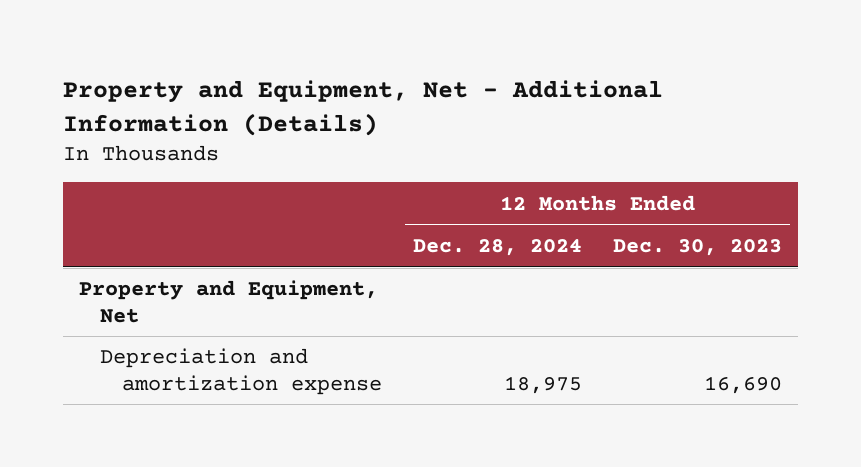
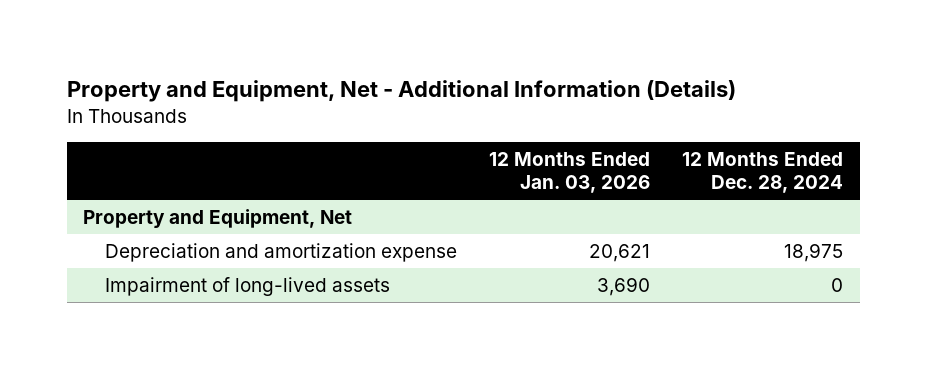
- | 12 Months Ended Dec. 28, 2024 | 12 Months Ended Dec. 30, 2023
+ | 12 Months Ended Jan. 03, 2026 | 12 Months Ended Dec. 28, 2024
+ Impairment of long-lived assets | 3,690 | 0

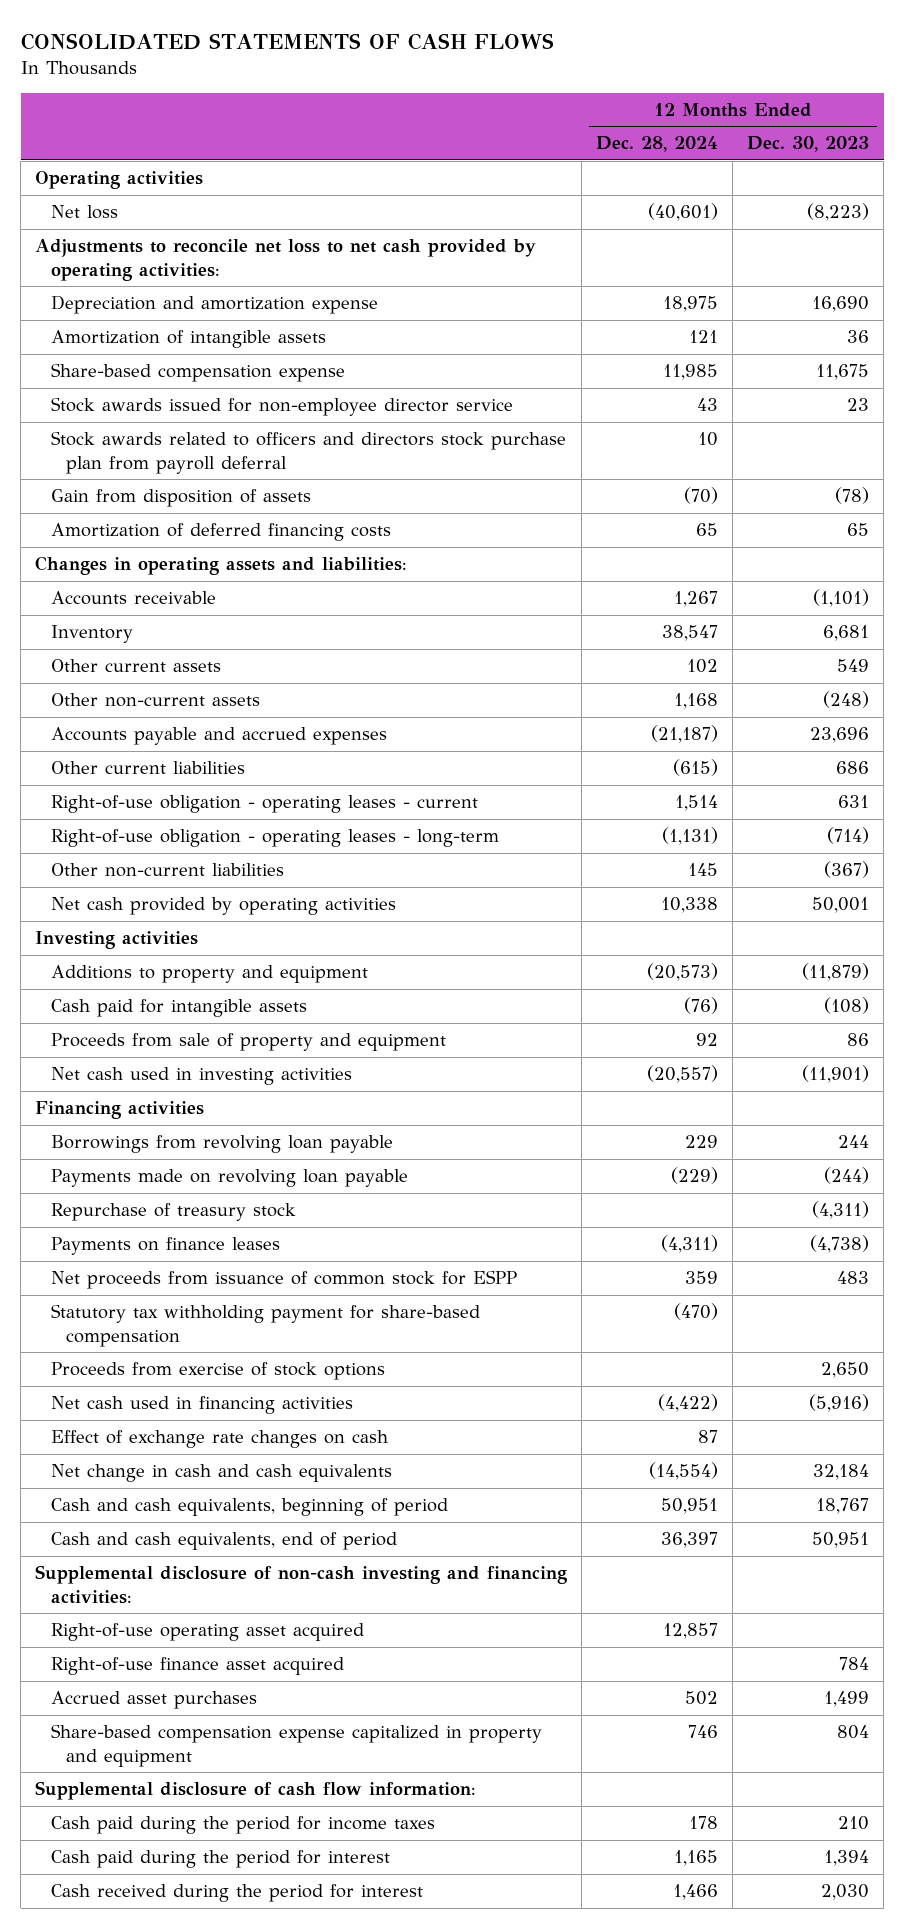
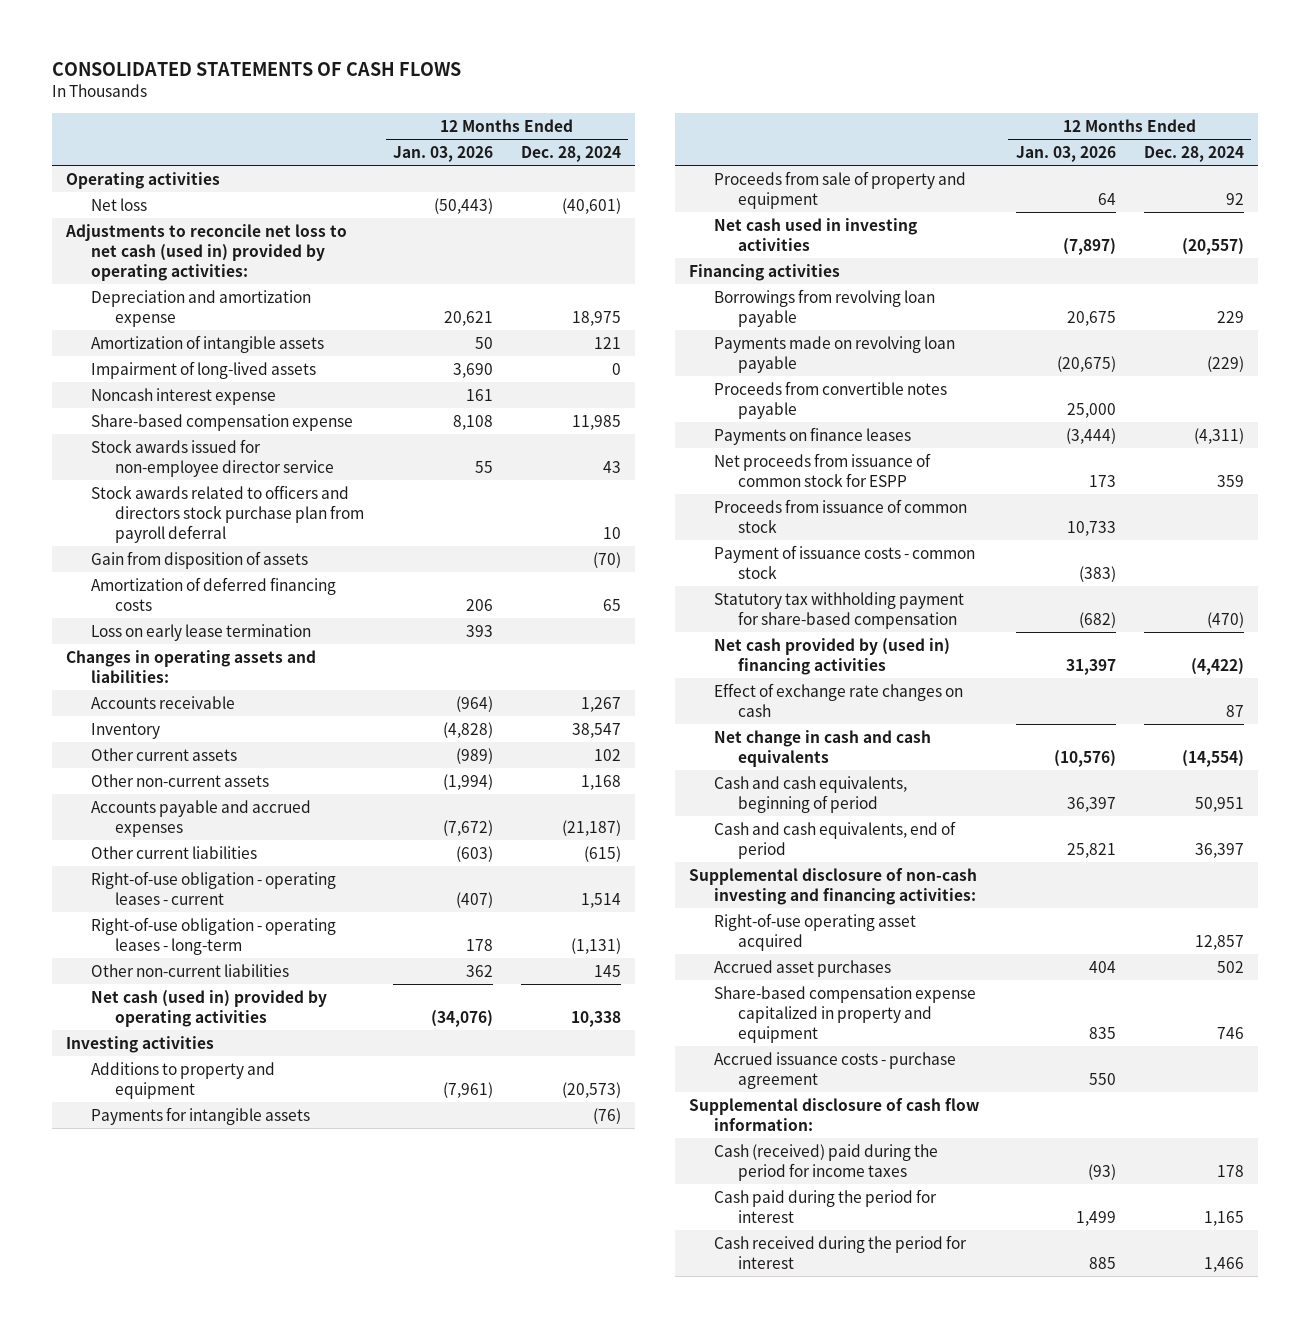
- | 12 Months Ended Dec. 28, 2024 | 12 Months Ended Dec. 30, 2023
+ | 12 Months Ended Jan. 03, 2026 | 12 Months Ended Dec. 28, 2024
- Adjustments to reconcile net loss to net cash provided by operating activities:
+ Adjustments to reconcile net loss to net cash (used in) provided by operating activities:
+ Impairment of long-lived assets | 3,690 | 0
+ Noncash interest expense | 161 |
+ Loss on early lease termination | 393 |
- Net cash provided by operating activities | 10,338 | 50,001
+ Net cash (used in) provided by operating activities | (34,076) | 10,338
- Cash paid for intangible assets | (76) | (108)
+ Payments for intangible assets | | (76)
- Repurchase of treasury stock | | (4,311)
+ Proceeds from convertible notes payable | 25,000 |
+ Proceeds from issuance of common stock | 10,733 |
+ Payment of issuance costs - common stock | (383) |
- Proceeds from exercise of stock options | | 2,650
- Net cash used in financing activities | (4,422) | (5,916)
+ Net cash provided by (used in) financing activities | 31,397 | (4,422)
- Right-of-use finance asset acquired | | 784
+ Accrued issuance costs - purchase agreement | 550 |
- Cash paid during the period for income taxes | 178 | 210
+ Cash (received) paid during the period for income taxes | (93) | 178

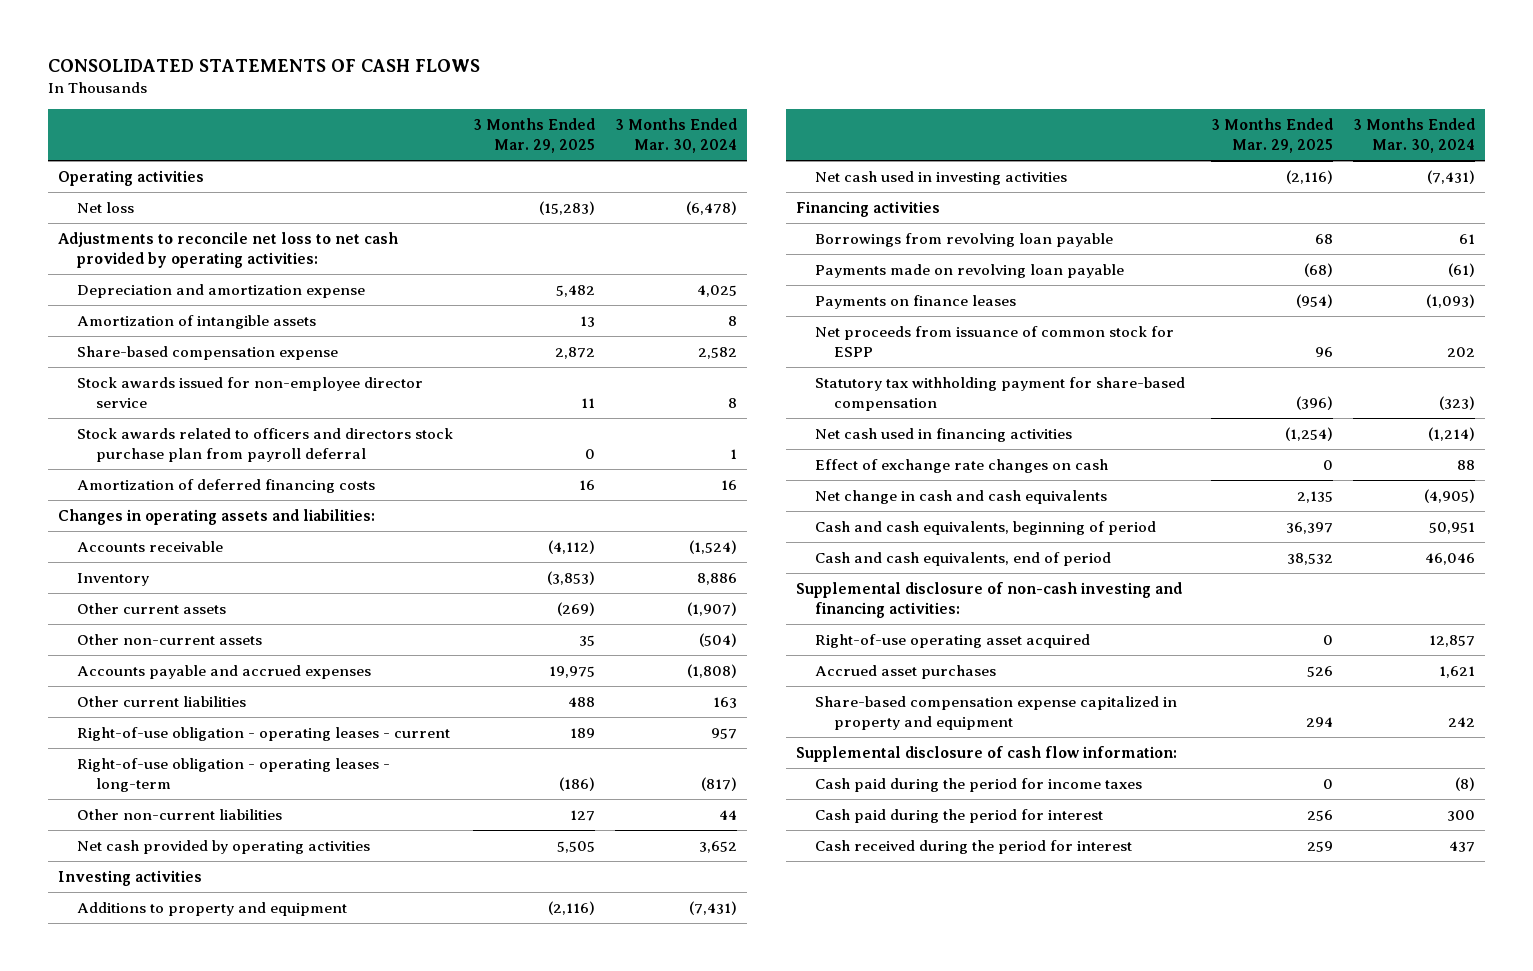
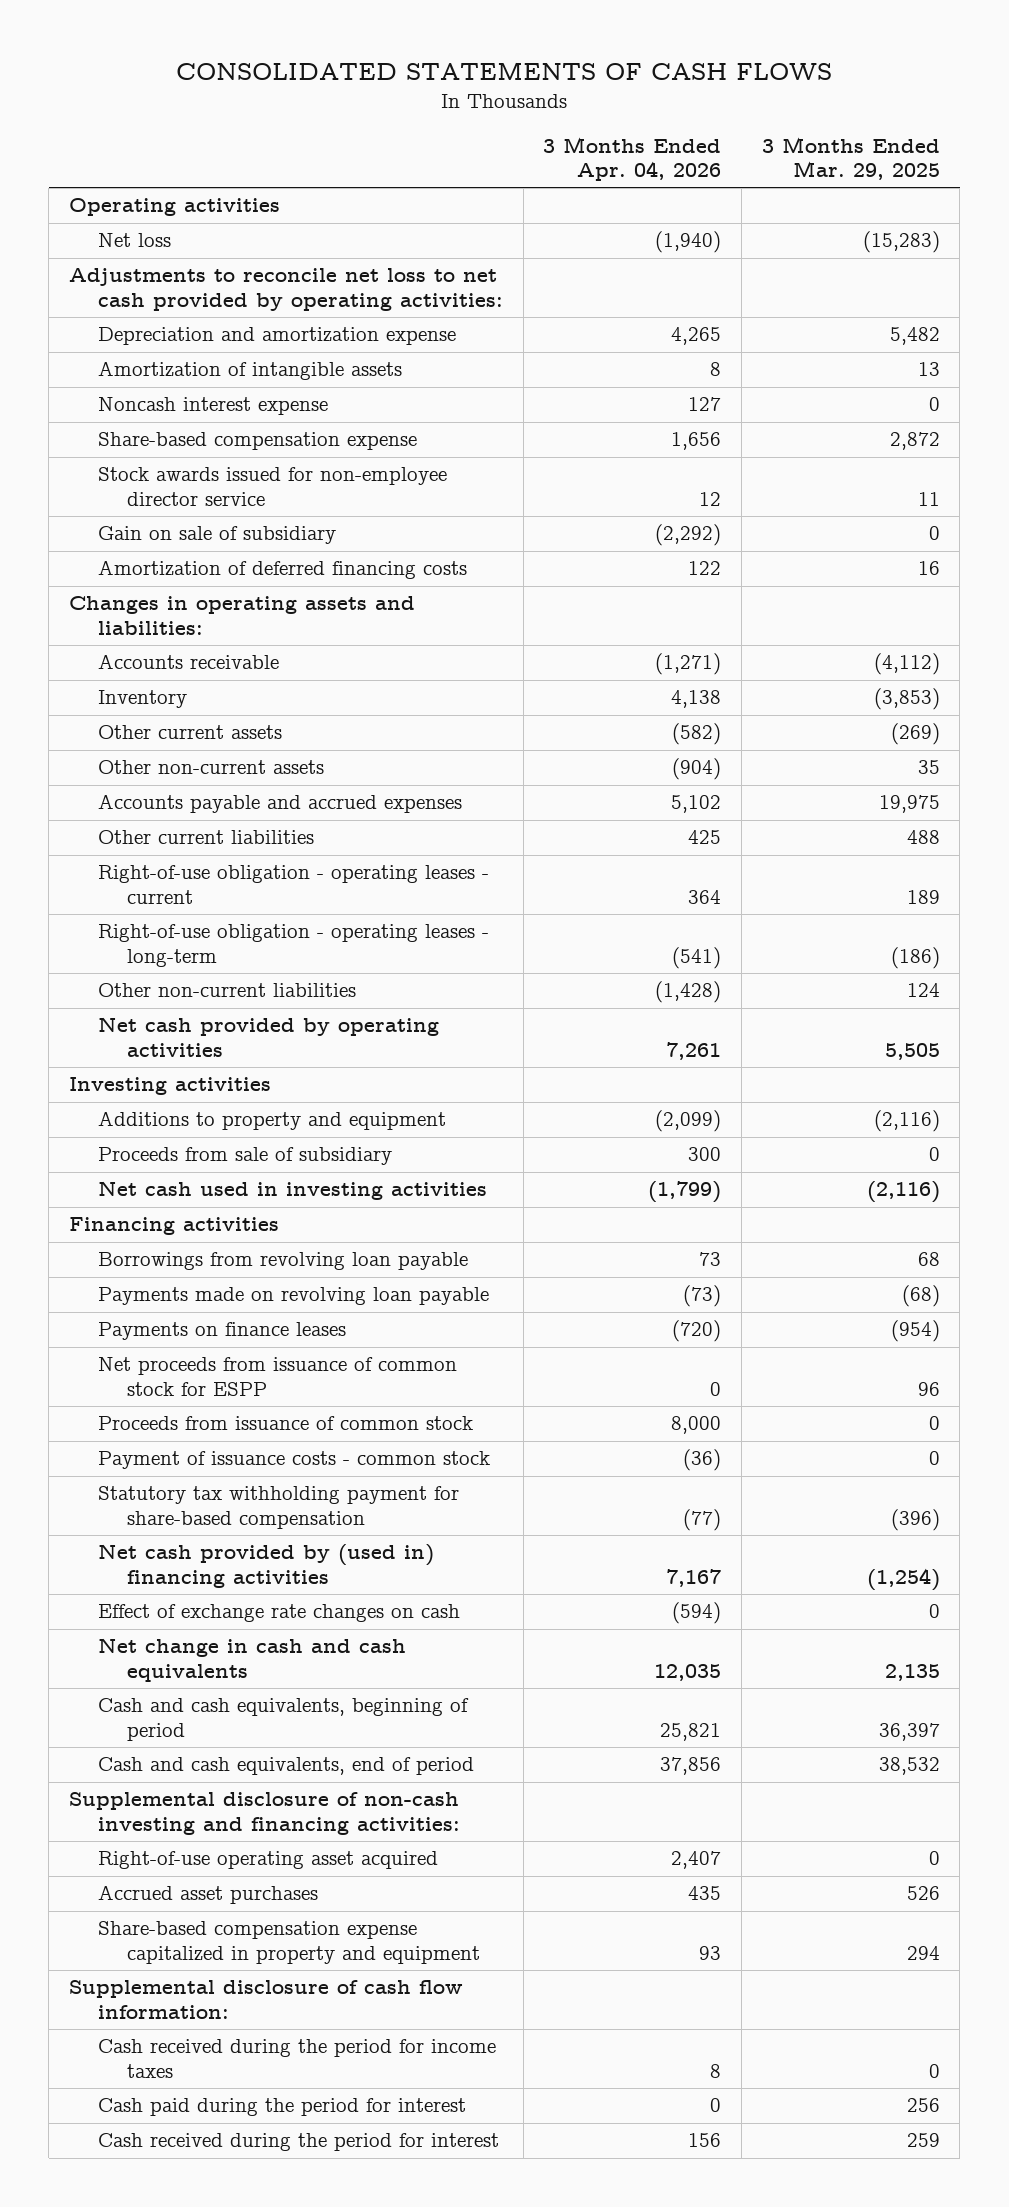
- | 3 Months Ended Mar. 29, 2025 | 3 Months Ended Mar. 30, 2024
+ | 3 Months Ended Apr. 04, 2026 | 3 Months Ended Mar. 29, 2025
+ Noncash interest expense | 127 | 0
- Stock awards related to officers and directors stock purchase plan from payroll deferral | 0 | 1
+ Gain on sale of subsidiary | (2,292) | 0
- Other non-current liabilities | 127 | 44
+ Other non-current liabilities | (1,428) | 124
+ Proceeds from sale of subsidiary | 300 | 0
+ Proceeds from issuance of common stock | 8,000 | 0
+ Payment of issuance costs - common stock | (36) | 0
- Net cash used in financing activities | (1,254) | (1,214)
+ Net cash provided by (used in) financing activities | 7,167 | (1,254)
- Cash paid during the period for income taxes | 0 | (8)
+ Cash received during the period for income taxes | 8 | 0

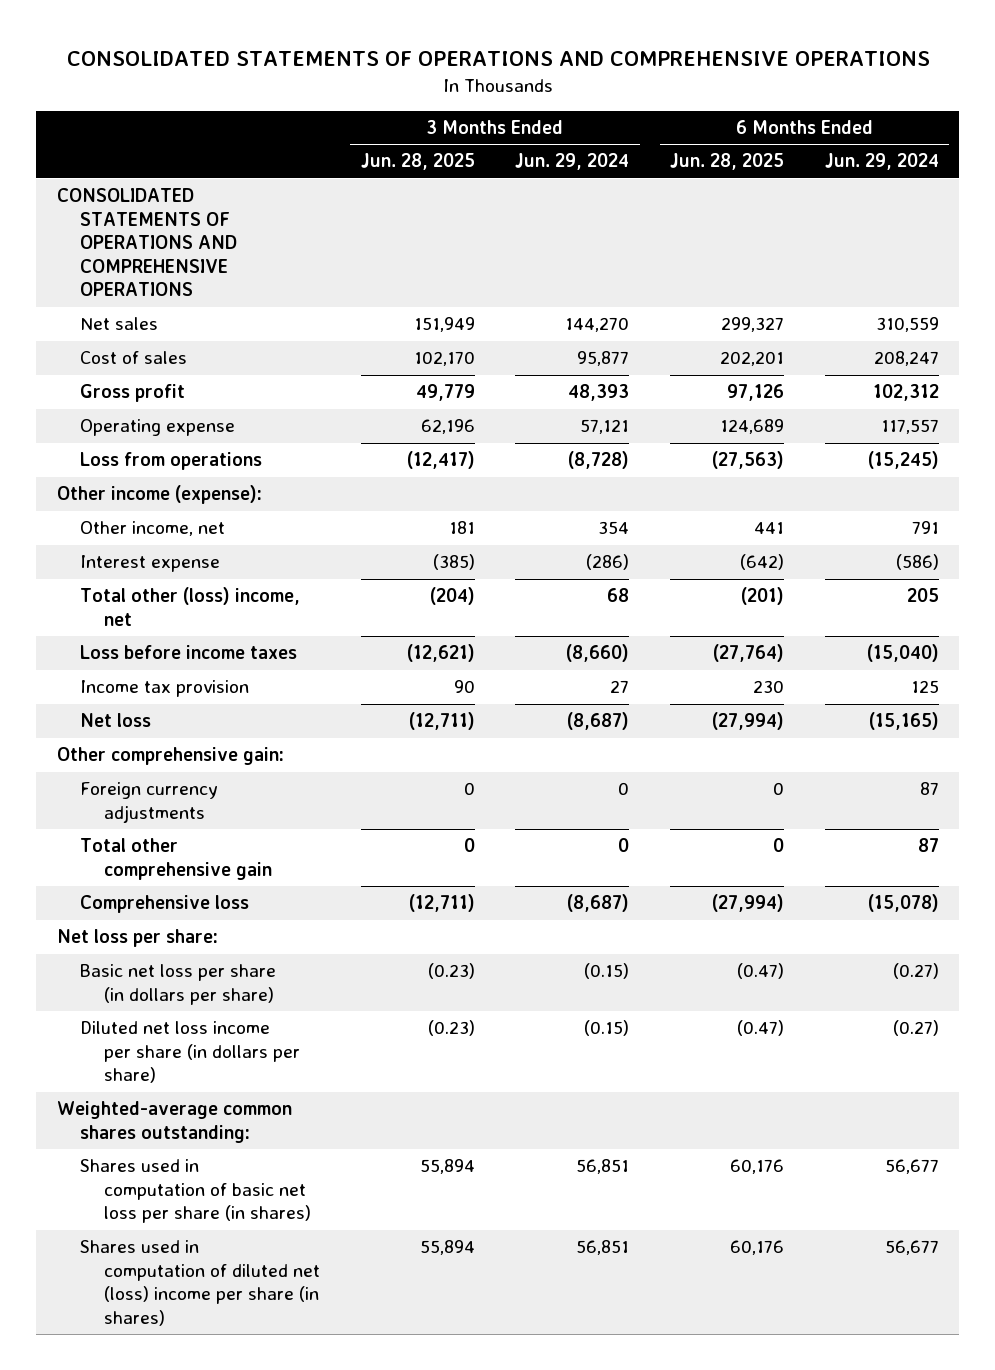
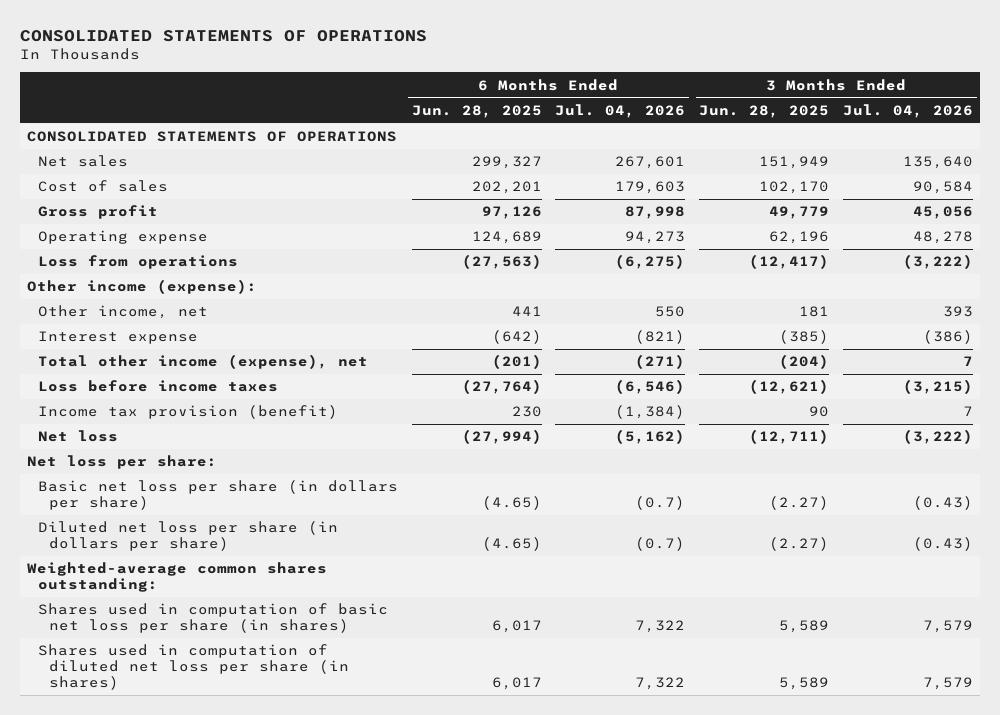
- CONSOLIDATED STATEMENTS OF OPERATIONS AND COMPREHENSIVE OPERATIONS
+ CONSOLIDATED STATEMENTS OF OPERATIONS
- | 3 Months Ended Jun. 28, 2025 | 3 Months Ended Jun. 29, 2024 | 6 Months Ended Jun. 28, 2025 | 6 Months Ended Jun. 29, 2024
+ | 6 Months Ended Jun. 28, 2025 | 6 Months Ended Jul. 04, 2026 | 3 Months Ended Jun. 28, 2025 | 3 Months Ended Jul. 04, 2026
- CONSOLIDATED STATEMENTS OF OPERATIONS AND COMPREHENSIVE OPERATIONS
+ CONSOLIDATED STATEMENTS OF OPERATIONS
- Total other (loss) income, net | (204) | 68 | (201) | 205
+ Total other income (expense), net | (201) | (271) | (204) | 7
- Income tax provision | 90 | 27 | 230 | 125
+ Income tax provision (benefit) | 230 | (1,384) | 90 | 7
- Other comprehensive gain:
- Foreign currency adjustments | 0 | 0 | 0 | 87
- Total other comprehensive gain | 0 | 0 | 0 | 87
- Comprehensive loss | (12,711) | (8,687) | (27,994) | (15,078)
- Basic net loss per share (in dollars per share) | (0.23) | (0.15) | (0.47) | (0.27)
- Diluted net loss income per share (in dollars per share) | (0.23) | (0.15) | (0.47) | (0.27)
+ Basic net loss per share (in dollars per share) | (4.65) | (0.7) | (2.27) | (0.43)
+ Diluted net loss per share (in dollars per share) | (4.65) | (0.7) | (2.27) | (0.43)
- Shares used in computation of basic net loss per share (in shares) | 55,894 | 56,851 | 60,176 | 56,677
- Shares used in computation of diluted net (loss) income per share (in shares) | 55,894 | 56,851 | 60,176 | 56,677
+ Shares used in computation of basic net loss per share (in shares) | 6,017 | 7,322 | 5,589 | 7,579
+ Shares used in computation of diluted net loss per share (in shares) | 6,017 | 7,322 | 5,589 | 7,579

